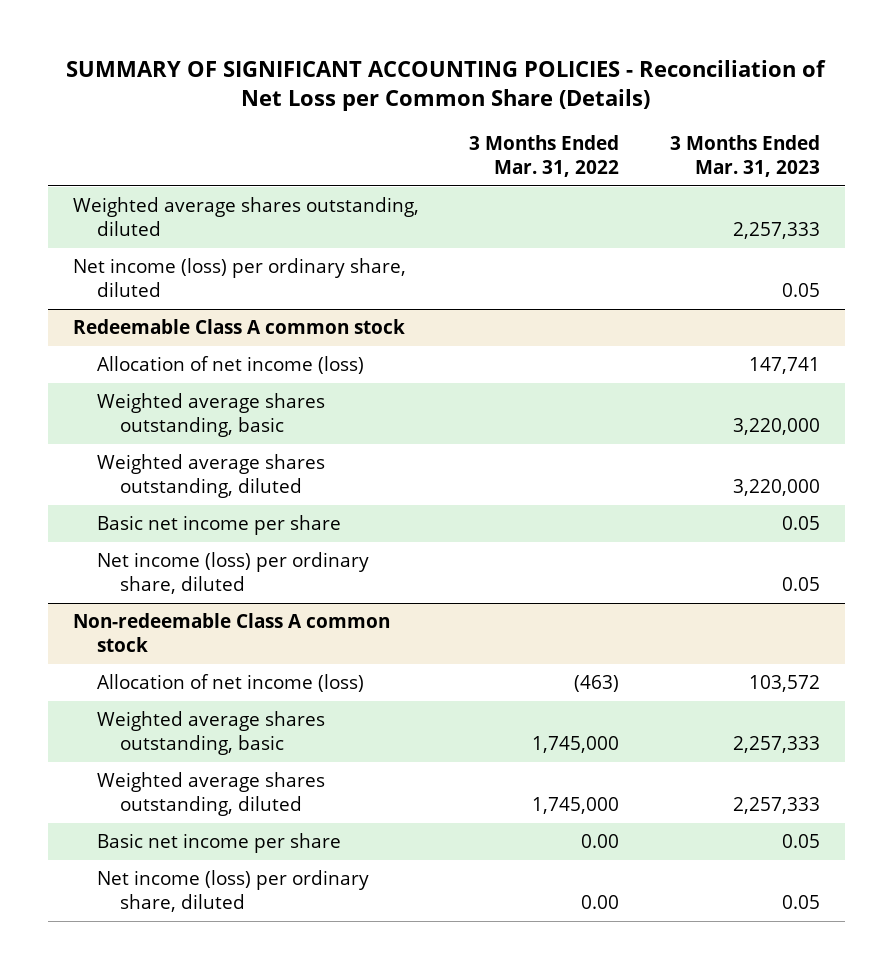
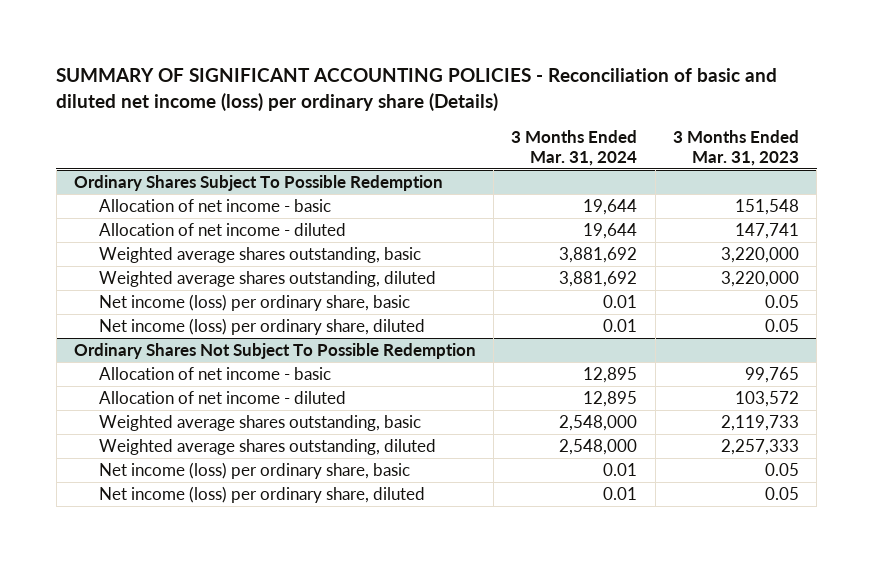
- SUMMARY OF SIGNIFICANT ACCOUNTING POLICIES - Reconciliation of Net Loss per Common Share (Details)
+ SUMMARY OF SIGNIFICANT ACCOUNTING POLICIES - Reconciliation of basic and diluted net income (loss) per ordinary share (Details)
- | 3 Months Ended Mar. 31, 2022 | 3 Months Ended Mar. 31, 2023
+ | 3 Months Ended Mar. 31, 2024 | 3 Months Ended Mar. 31, 2023
- Weighted average shares outstanding, diluted | | 2,257,333
- Net income (loss) per ordinary share, diluted | | 0.05
- Redeemable Class A common stock
- Allocation of net income (loss) | | 147,741
+ Ordinary Shares Subject To Possible Redemption
+ Allocation of net income - basic | 19,644 | 151,548
+ Allocation of net income - diluted | 19,644 | 147,741
- Basic net income per share | | 0.05
+ Net income (loss) per ordinary share, basic | 0.01 | 0.05
- Non-redeemable Class A common stock
- Allocation of net income (loss) | (463) | 103,572
- Weighted average shares outstanding, basic | 1,745,000 | 2,257,333
+ Ordinary Shares Not Subject To Possible Redemption
+ Allocation of net income - basic | 12,895 | 99,765
+ Allocation of net income - diluted | 12,895 | 103,572
+ Weighted average shares outstanding, basic | 2,548,000 | 2,119,733
- Basic net income per share | 0.00 | 0.05
+ Net income (loss) per ordinary share, basic | 0.01 | 0.05

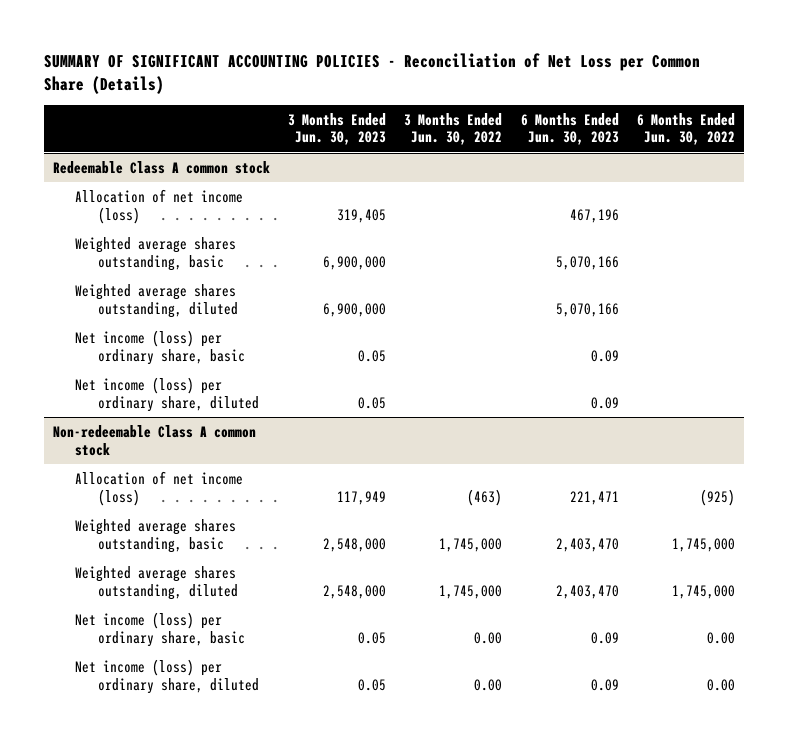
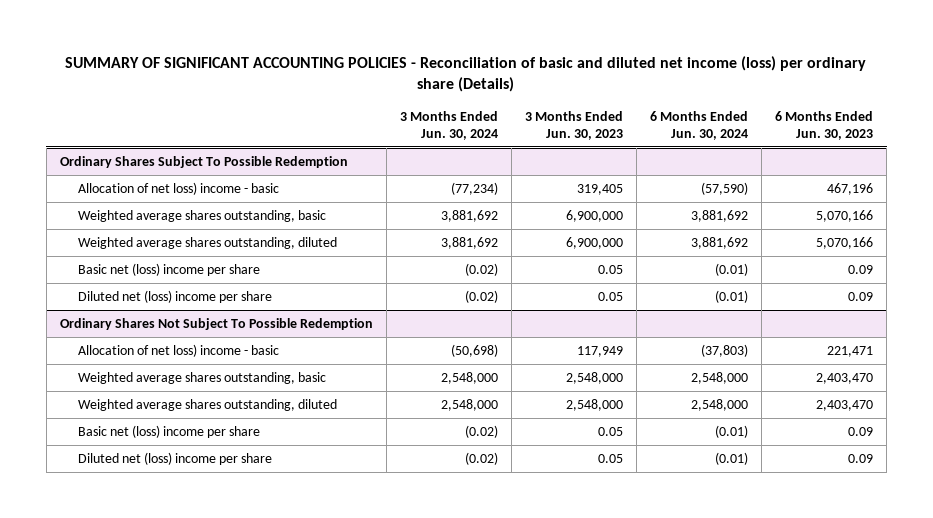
- SUMMARY OF SIGNIFICANT ACCOUNTING POLICIES - Reconciliation of Net Loss per Common Share (Details)
+ SUMMARY OF SIGNIFICANT ACCOUNTING POLICIES - Reconciliation of basic and diluted net income (loss) per ordinary share (Details)
- | 3 Months Ended Jun. 30, 2023 | 3 Months Ended Jun. 30, 2022 | 6 Months Ended Jun. 30, 2023 | 6 Months Ended Jun. 30, 2022
+ | 3 Months Ended Jun. 30, 2024 | 3 Months Ended Jun. 30, 2023 | 6 Months Ended Jun. 30, 2024 | 6 Months Ended Jun. 30, 2023
- Redeemable Class A common stock
- Allocation of net income (loss) | 319,405 | | 467,196 |
+ Ordinary Shares Subject To Possible Redemption
+ Allocation of net loss) income - basic | (77,234) | 319,405 | (57,590) | 467,196
- Net income (loss) per ordinary share, basic | 0.05 | | 0.09 |
- Net income (loss) per ordinary share, diluted | 0.05 | | 0.09 |
- Non-redeemable Class A common stock
- Allocation of net income (loss) | 117,949 | (463) | 221,471 | (925)
+ Basic net (loss) income per share | (0.02) | 0.05 | (0.01) | 0.09
+ Diluted net (loss) income per share | (0.02) | 0.05 | (0.01) | 0.09
+ Ordinary Shares Not Subject To Possible Redemption
+ Allocation of net loss) income - basic | (50,698) | 117,949 | (37,803) | 221,471
- Net income (loss) per ordinary share, basic | 0.05 | 0.00 | 0.09 | 0.00
- Net income (loss) per ordinary share, diluted | 0.05 | 0.00 | 0.09 | 0.00
+ Basic net (loss) income per share | (0.02) | 0.05 | (0.01) | 0.09
+ Diluted net (loss) income per share | (0.02) | 0.05 | (0.01) | 0.09

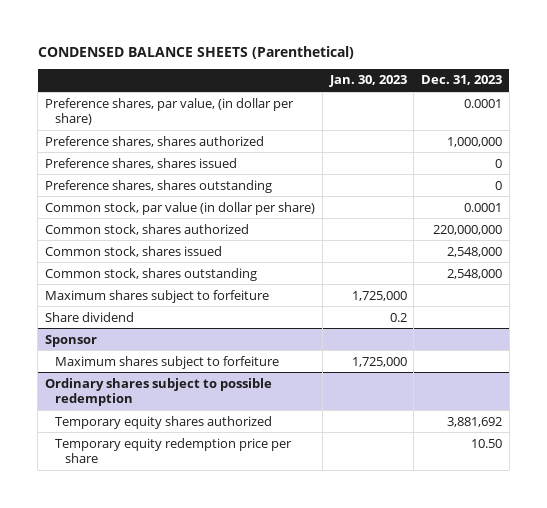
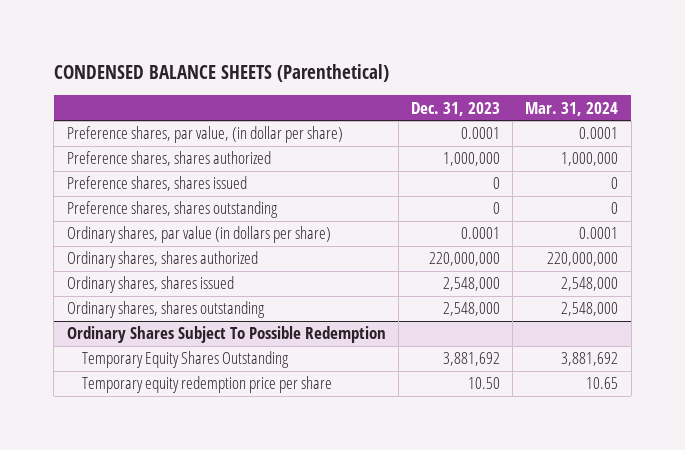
- | Jan. 30, 2023 | Dec. 31, 2023
+ | Dec. 31, 2023 | Mar. 31, 2024
- Common stock, par value (in dollar per share) | | 0.0001
- Common stock, shares authorized | | 220,000,000
- Common stock, shares issued | | 2,548,000
- Common stock, shares outstanding | | 2,548,000
- Maximum shares subject to forfeiture | 1,725,000 |
- Share dividend | 0.2 |
- Sponsor
- Maximum shares subject to forfeiture | 1,725,000 |
- Ordinary shares subject to possible redemption
- Temporary equity shares authorized | | 3,881,692
+ Ordinary shares, par value (in dollars per share) | 0.0001 | 0.0001
+ Ordinary shares, shares authorized | 220,000,000 | 220,000,000
+ Ordinary shares, shares issued | 2,548,000 | 2,548,000
+ Ordinary shares, shares outstanding | 2,548,000 | 2,548,000
+ Ordinary Shares Subject To Possible Redemption
+ Temporary Equity Shares Outstanding | 3,881,692 | 3,881,692

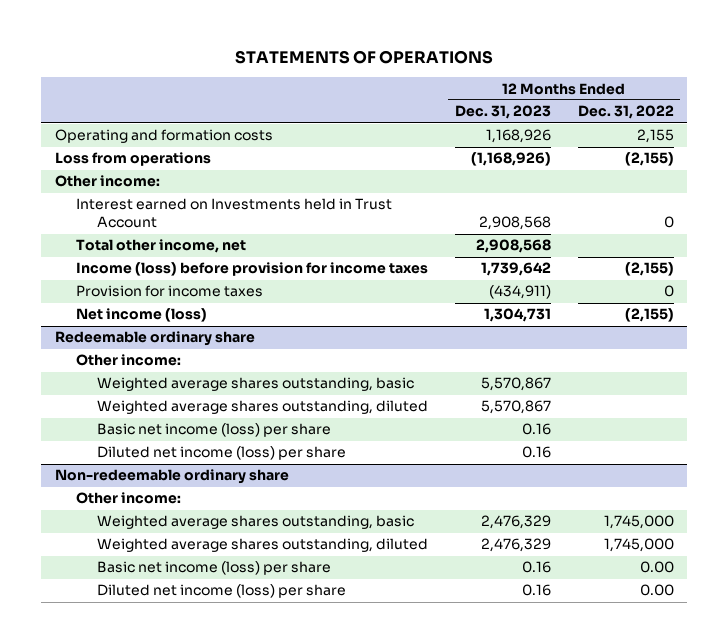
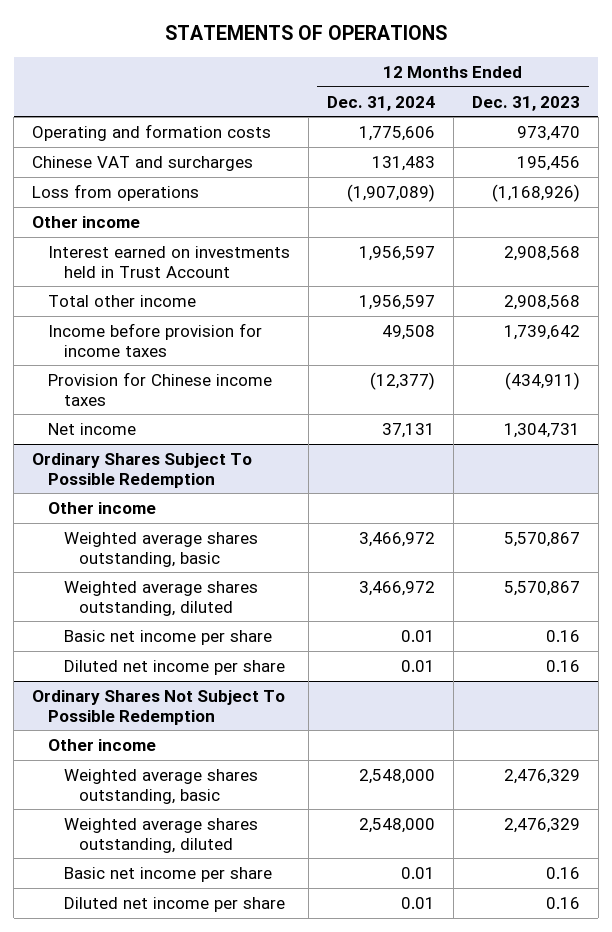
- | 12 Months Ended Dec. 31, 2023 | 12 Months Ended Dec. 31, 2022
+ | 12 Months Ended Dec. 31, 2024 | 12 Months Ended Dec. 31, 2023
- Operating and formation costs | 1,168,926 | 2,155
+ Operating and formation costs | 1,775,606 | 973,470
+ Chinese VAT and surcharges | 131,483 | 195,456
- Other income:
- Interest earned on Investments held in Trust Account | 2,908,568 | 0
- Total other income, net | 2,908,568 |
- Income (loss) before provision for income taxes | 1,739,642 | (2,155)
- Provision for income taxes | (434,911) | 0
- Net income (loss) | 1,304,731 | (2,155)
- Redeemable ordinary share
- Other income:
+ Other income
+ Interest earned on investments held in Trust Account | 1,956,597 | 2,908,568
+ Total other income | 1,956,597 | 2,908,568
+ Income before provision for income taxes | 49,508 | 1,739,642
+ Provision for Chinese income taxes | (12,377) | (434,911)
+ Net income | 37,131 | 1,304,731
+ Ordinary Shares Subject To Possible Redemption
+ Other income
- Basic net income (loss) per share | 0.16 |
- Diluted net income (loss) per share | 0.16 |
- Non-redeemable ordinary share
- Other income:
+ Basic net income per share | 0.01 | 0.16
+ Diluted net income per share | 0.01 | 0.16
+ Ordinary Shares Not Subject To Possible Redemption
+ Other income
- Basic net income (loss) per share | 0.16 | 0.00
- Diluted net income (loss) per share | 0.16 | 0.00
+ Basic net income per share | 0.01 | 0.16
+ Diluted net income per share | 0.01 | 0.16

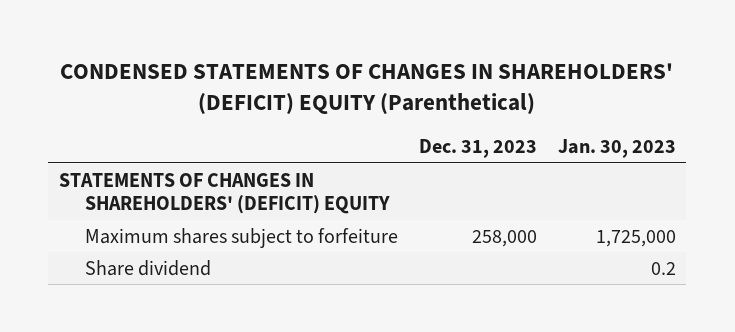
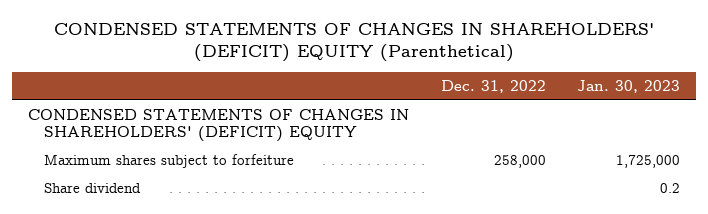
- | Dec. 31, 2023 | Jan. 30, 2023
+ | Dec. 31, 2022 | Jan. 30, 2023
- STATEMENTS OF CHANGES IN SHAREHOLDERS' (DEFICIT) EQUITY
+ CONDENSED STATEMENTS OF CHANGES IN SHAREHOLDERS' (DEFICIT) EQUITY

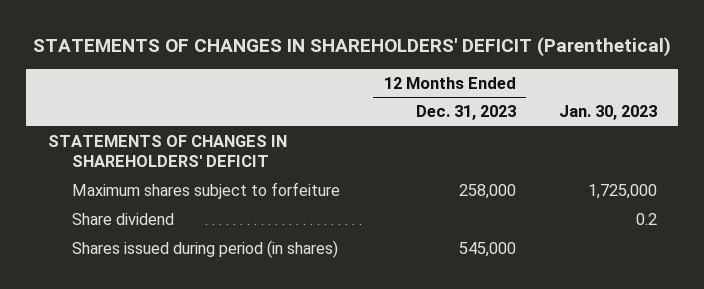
- CONDENSED STATEMENTS OF CHANGES IN SHAREHOLDERS' (DEFICIT) EQUITY (Parenthetical)
+ STATEMENTS OF CHANGES IN SHAREHOLDERS' DEFICIT (Parenthetical)
- | Dec. 31, 2022 | Jan. 30, 2023
+ | 12 Months Ended Dec. 31, 2023 | Jan. 30, 2023
- CONDENSED STATEMENTS OF CHANGES IN SHAREHOLDERS' (DEFICIT) EQUITY
+ STATEMENTS OF CHANGES IN SHAREHOLDERS' DEFICIT
+ Shares issued during period (in shares) | 545,000 |

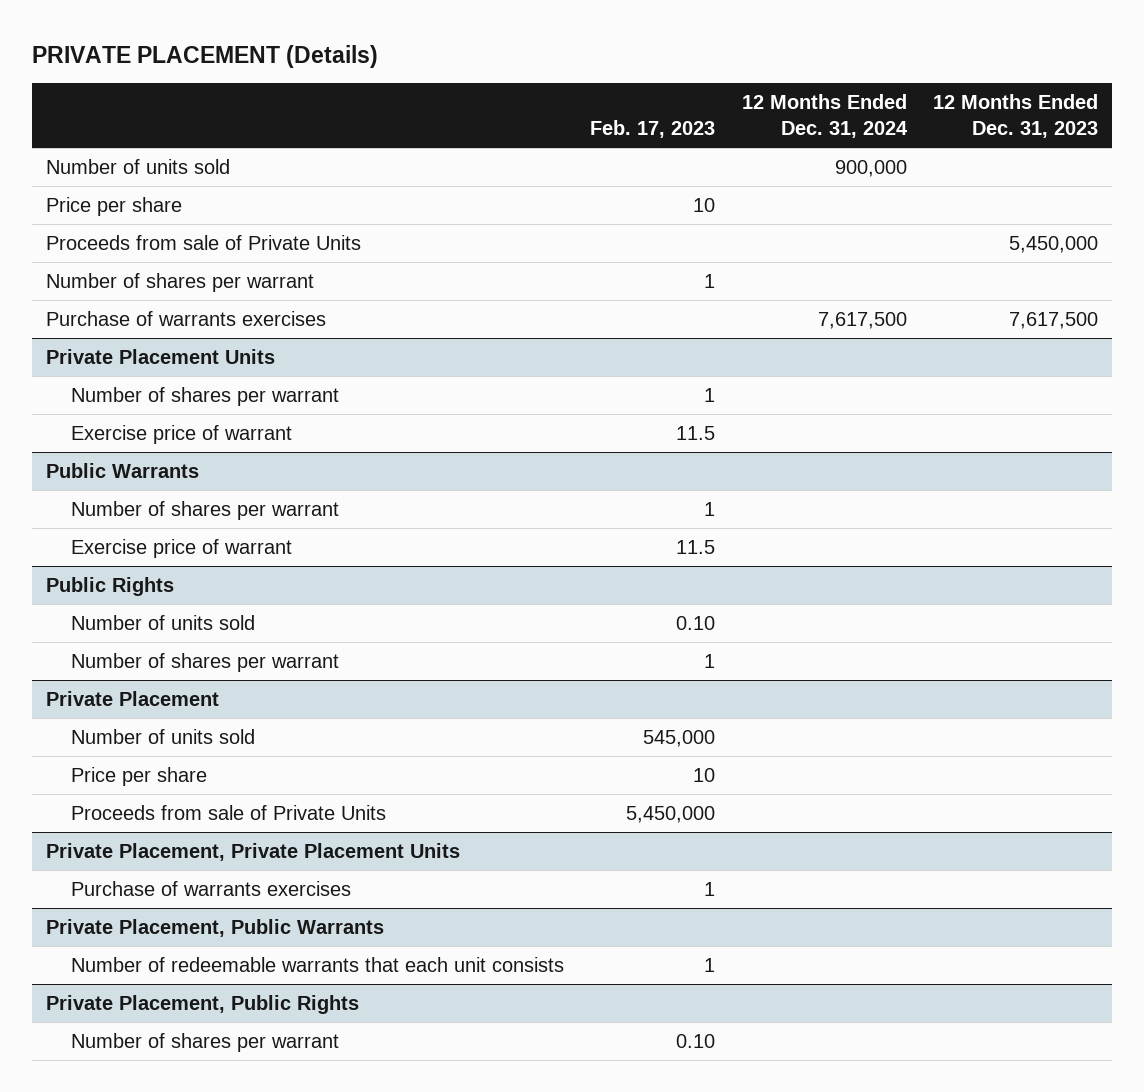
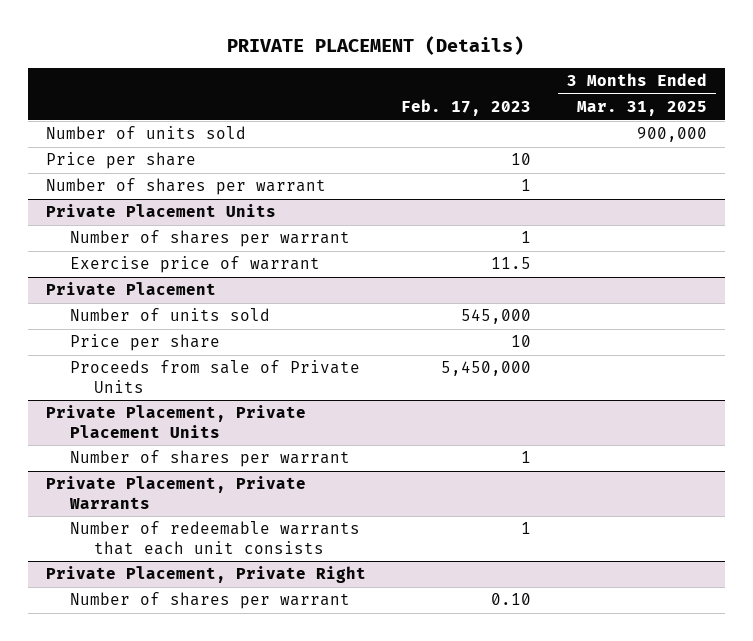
- | Feb. 17, 2023 | 12 Months Ended Dec. 31, 2024 | 12 Months Ended Dec. 31, 2023
+ | Feb. 17, 2023 | 3 Months Ended Mar. 31, 2025
- Proceeds from sale of Private Units | | | 5,450,000
- Purchase of warrants exercises | | 7,617,500 | 7,617,500
- Public Warrants
- Number of shares per warrant | 1 | |
- Exercise price of warrant | 11.5 | |
- Public Rights
- Number of units sold | 0.10 | |
- Number of shares per warrant | 1 | |
@ Private Placement, Private Placement Units
- Purchase of warrants exercises | 1 | |
- Private Placement, Public Warrants
@ Private Placement, Private Placement Units
+ Number of shares per warrant | 1 |
+ Private Placement, Private Warrants
- Private Placement, Public Rights
+ Private Placement, Private Right

